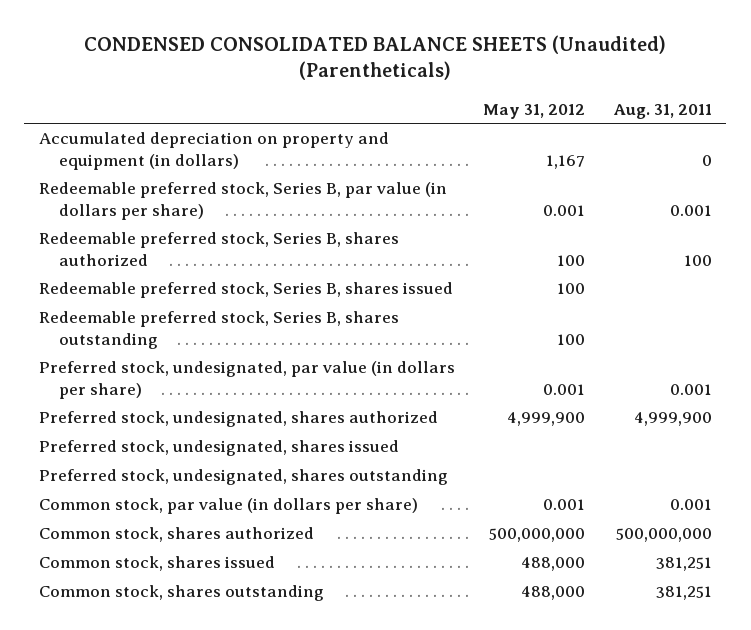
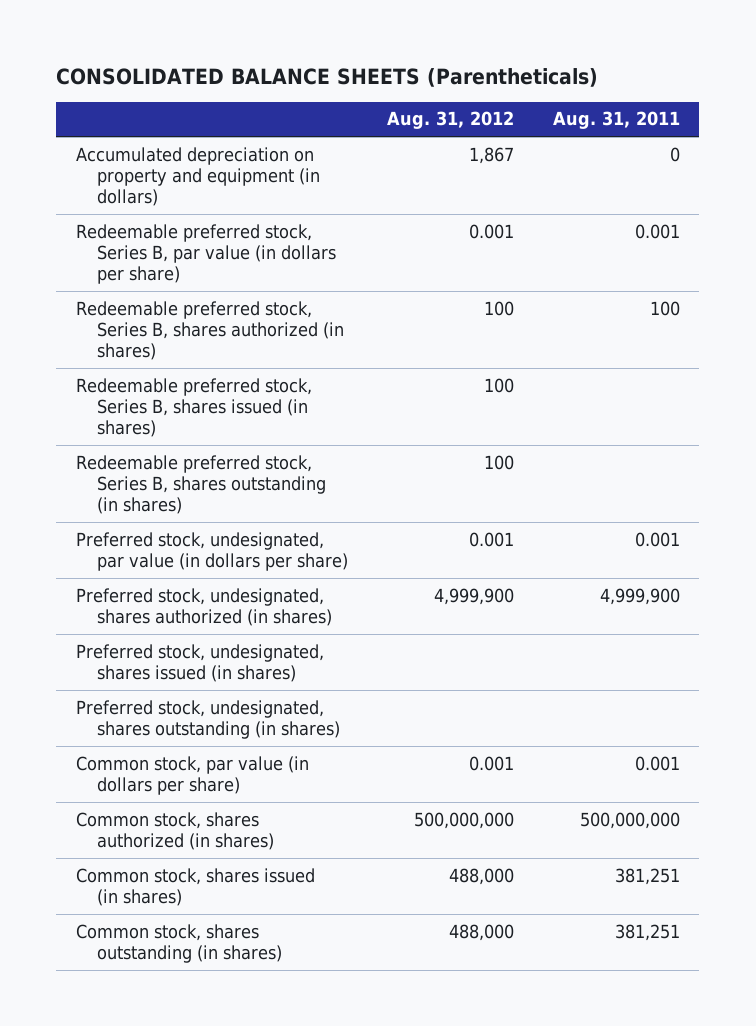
- CONDENSED CONSOLIDATED BALANCE SHEETS (Unaudited) (Parentheticals)
+ CONSOLIDATED BALANCE SHEETS (Parentheticals)
- | May 31, 2012 | Aug. 31, 2011
+ | Aug. 31, 2012 | Aug. 31, 2011
- Redeemable preferred stock, Series B, shares authorized | 100 | 100
- Redeemable preferred stock, Series B, shares issued | 100 |
- Redeemable preferred stock, Series B, shares outstanding | 100 |
+ Redeemable preferred stock, Series B, shares authorized (in shares) | 100 | 100
+ Redeemable preferred stock, Series B, shares issued (in shares) | 100 |
+ Redeemable preferred stock, Series B, shares outstanding (in shares) | 100 |
- Preferred stock, undesignated, shares authorized | 4,999,900 | 4,999,900
- Preferred stock, undesignated, shares issued
- Preferred stock, undesignated, shares outstanding
+ Preferred stock, undesignated, shares authorized (in shares) | 4,999,900 | 4,999,900
+ Preferred stock, undesignated, shares issued (in shares)
+ Preferred stock, undesignated, shares outstanding (in shares)
- Common stock, shares authorized | 500,000,000 | 500,000,000
- Common stock, shares issued | 488,000 | 381,251
- Common stock, shares outstanding | 488,000 | 381,251
+ Common stock, shares authorized (in shares) | 500,000,000 | 500,000,000
+ Common stock, shares issued (in shares) | 488,000 | 381,251
+ Common stock, shares outstanding (in shares) | 488,000 | 381,251

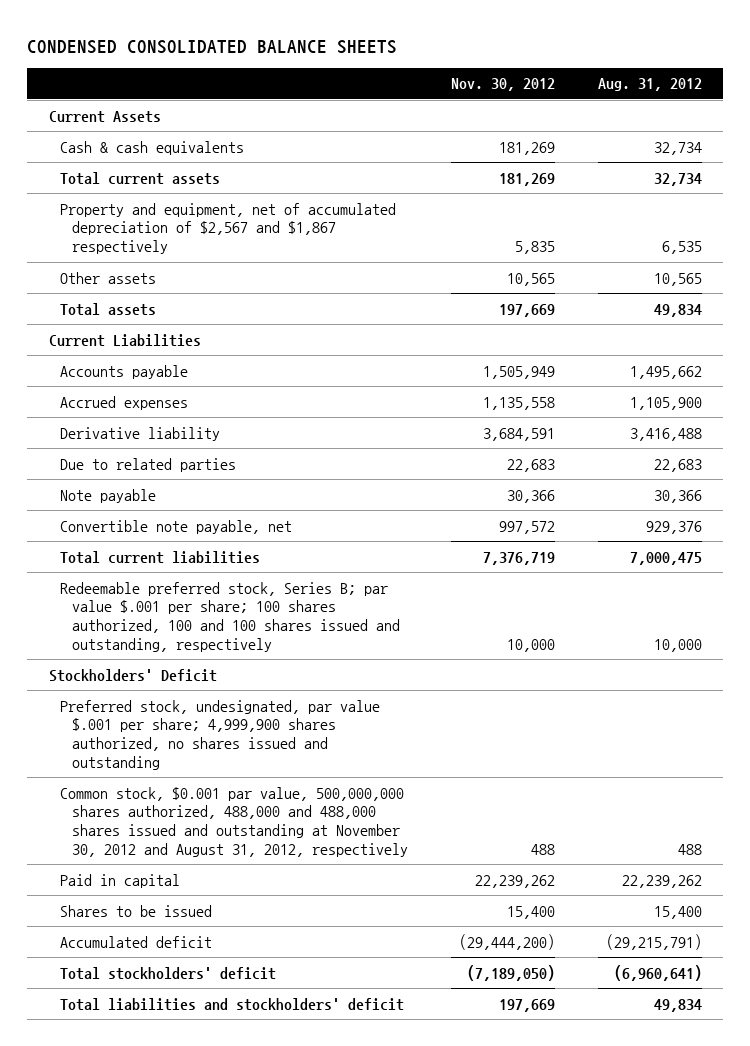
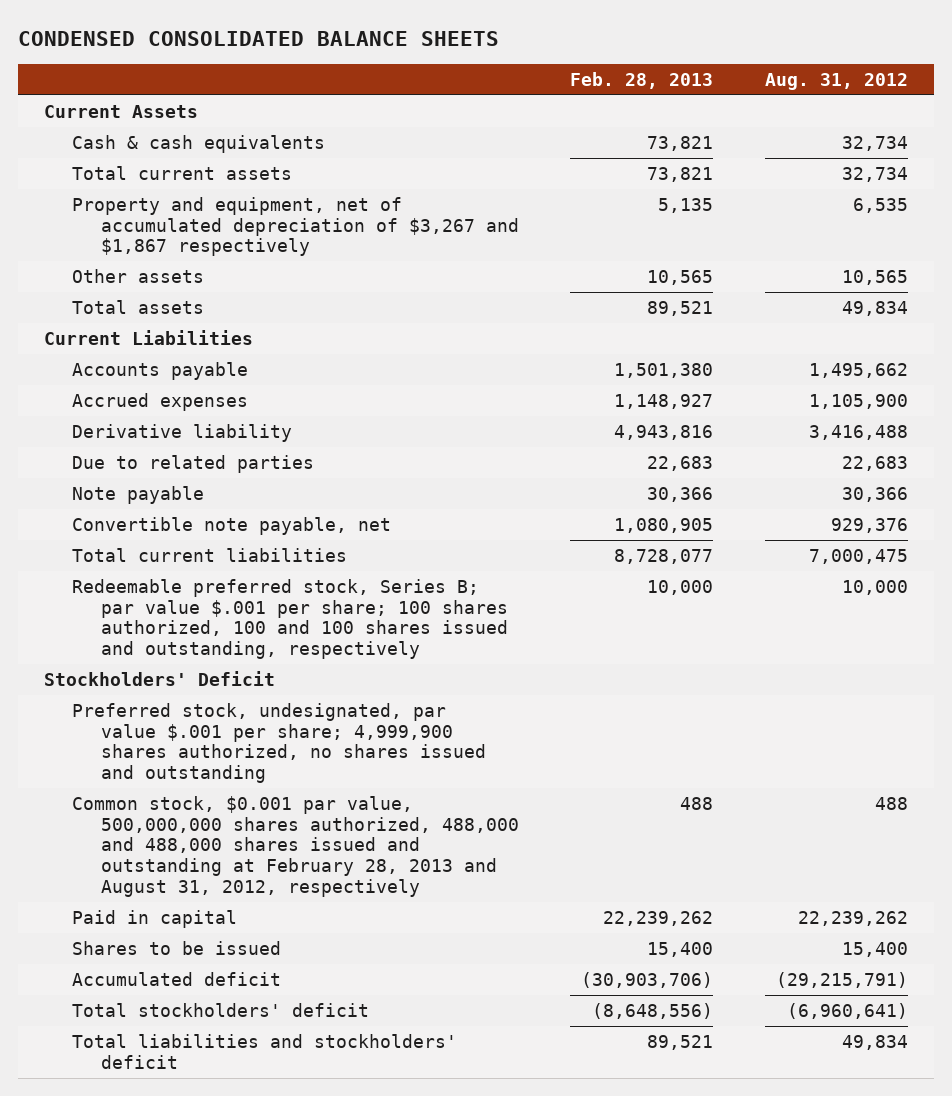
- | Nov. 30, 2012 | Aug. 31, 2012
+ | Feb. 28, 2013 | Aug. 31, 2012
- Property and equipment, net of accumulated depreciation of $2,567 and $1,867 respectively | 5,835 | 6,535
+ Property and equipment, net of accumulated depreciation of $3,267 and $1,867 respectively | 5,135 | 6,535
- Common stock, $0.001 par value, 500,000,000 shares authorized, 488,000 and 488,000 shares issued and outstanding at November 30, 2012 and August 31, 2012, respectively | 488 | 488
+ Common stock, $0.001 par value, 500,000,000 shares authorized, 488,000 and 488,000 shares issued and outstanding at February 28, 2013 and August 31, 2012, respectively | 488 | 488

